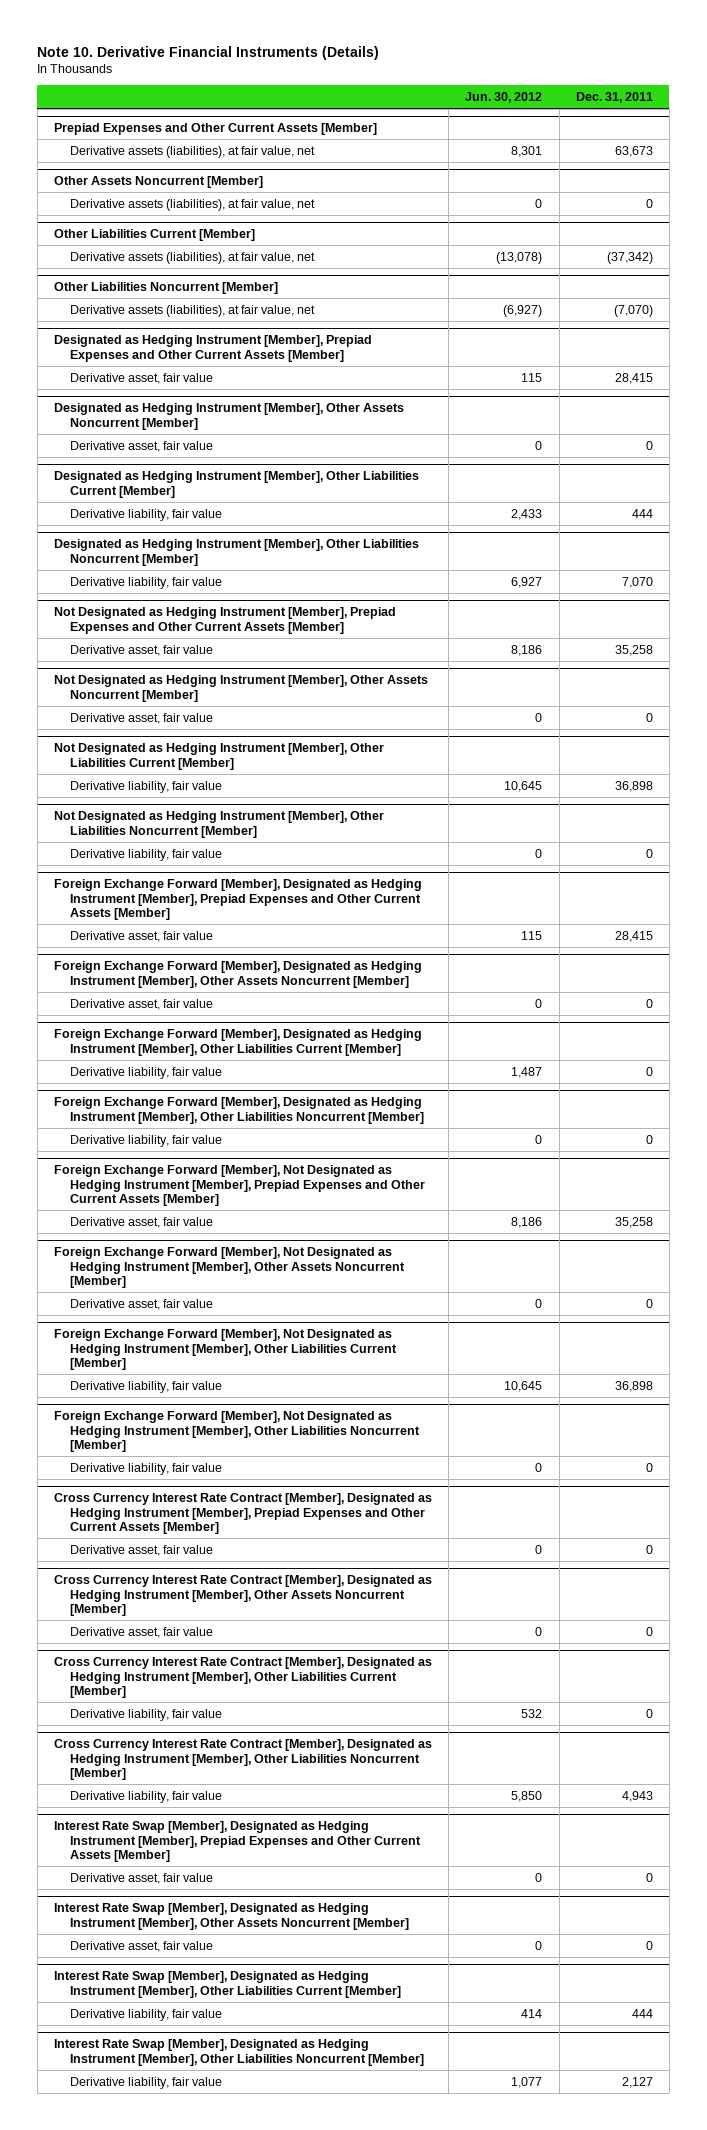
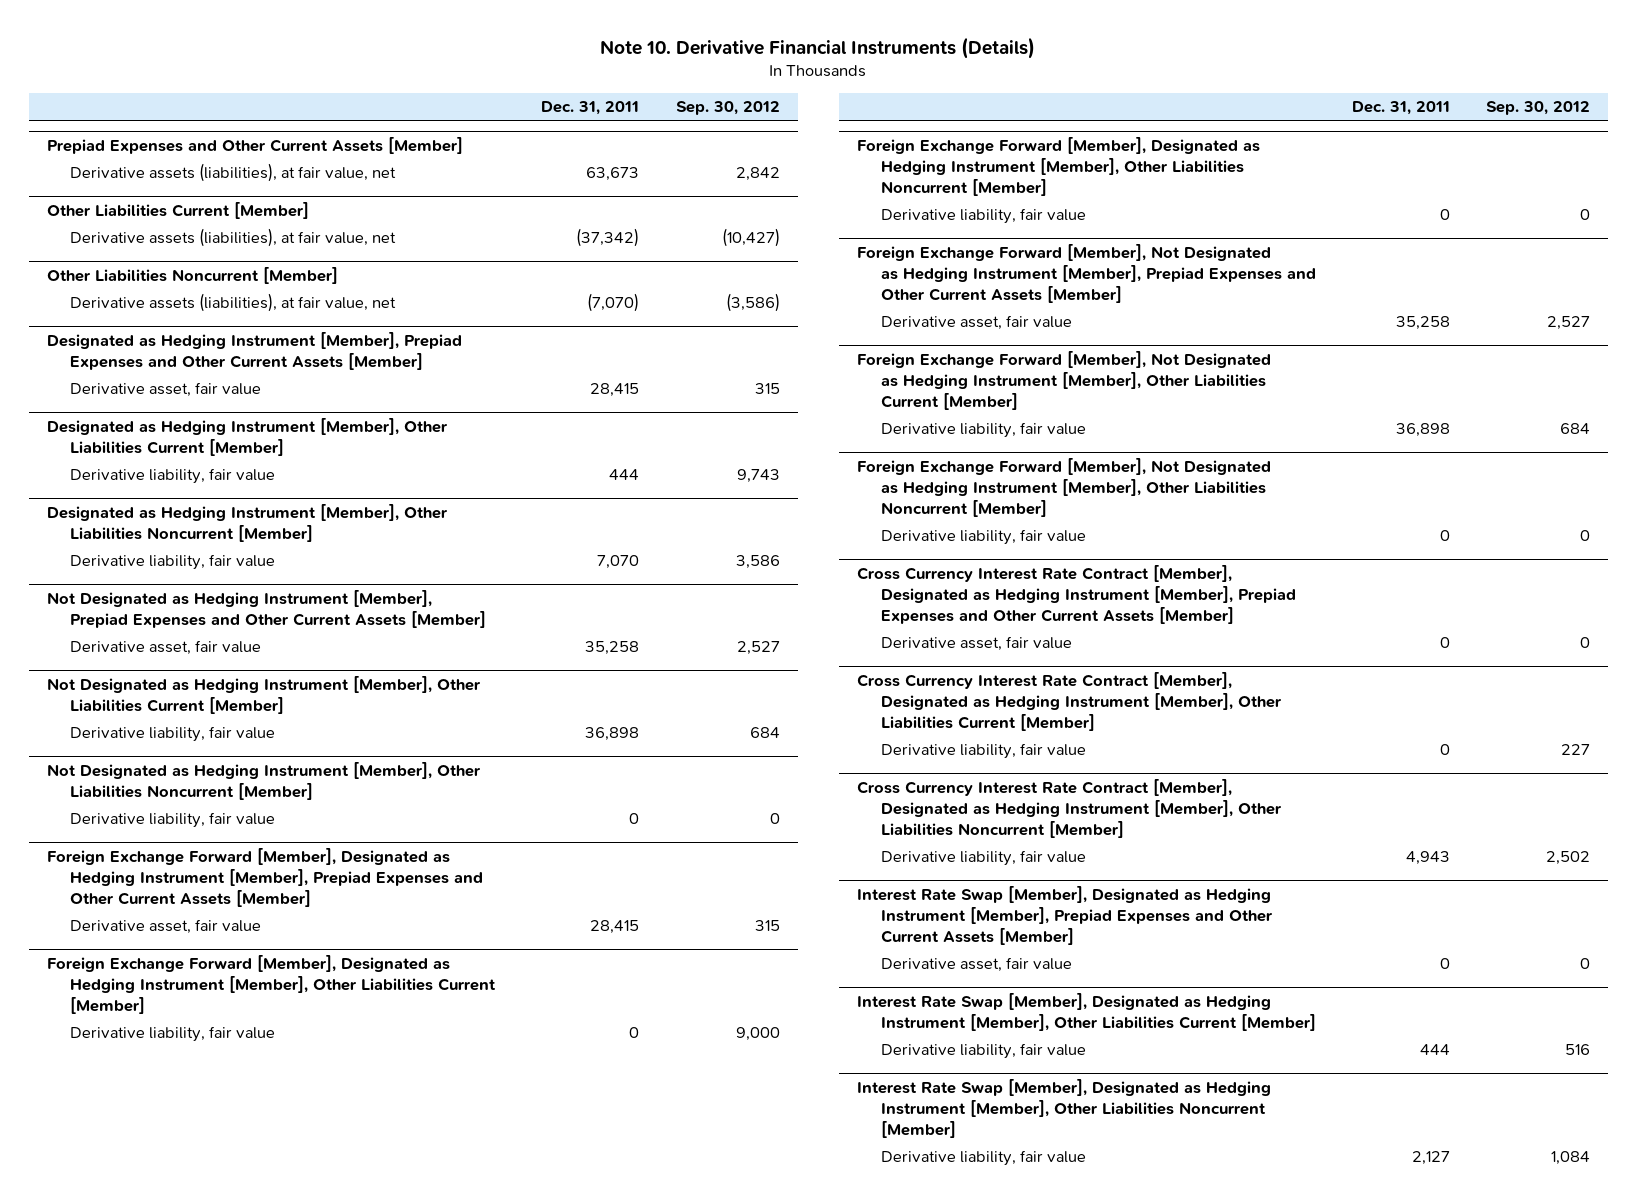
- | Jun. 30, 2012 | Dec. 31, 2011
+ | Dec. 31, 2011 | Sep. 30, 2012
- Other Assets Noncurrent [Member]
- Derivative assets (liabilities), at fair value, net | 0 | 0
- Designated as Hedging Instrument [Member], Other Assets Noncurrent [Member]
- Derivative asset, fair value | 0 | 0
- Not Designated as Hedging Instrument [Member], Other Assets Noncurrent [Member]
- Derivative asset, fair value | 0 | 0
- Foreign Exchange Forward [Member], Designated as Hedging Instrument [Member], Other Assets Noncurrent [Member]
- Derivative asset, fair value | 0 | 0
- Foreign Exchange Forward [Member], Not Designated as Hedging Instrument [Member], Other Assets Noncurrent [Member]
- Derivative asset, fair value | 0 | 0
- Cross Currency Interest Rate Contract [Member], Designated as Hedging Instrument [Member], Other Assets Noncurrent [Member]
- Derivative asset, fair value | 0 | 0
- Interest Rate Swap [Member], Designated as Hedging Instrument [Member], Other Assets Noncurrent [Member]
- Derivative asset, fair value | 0 | 0

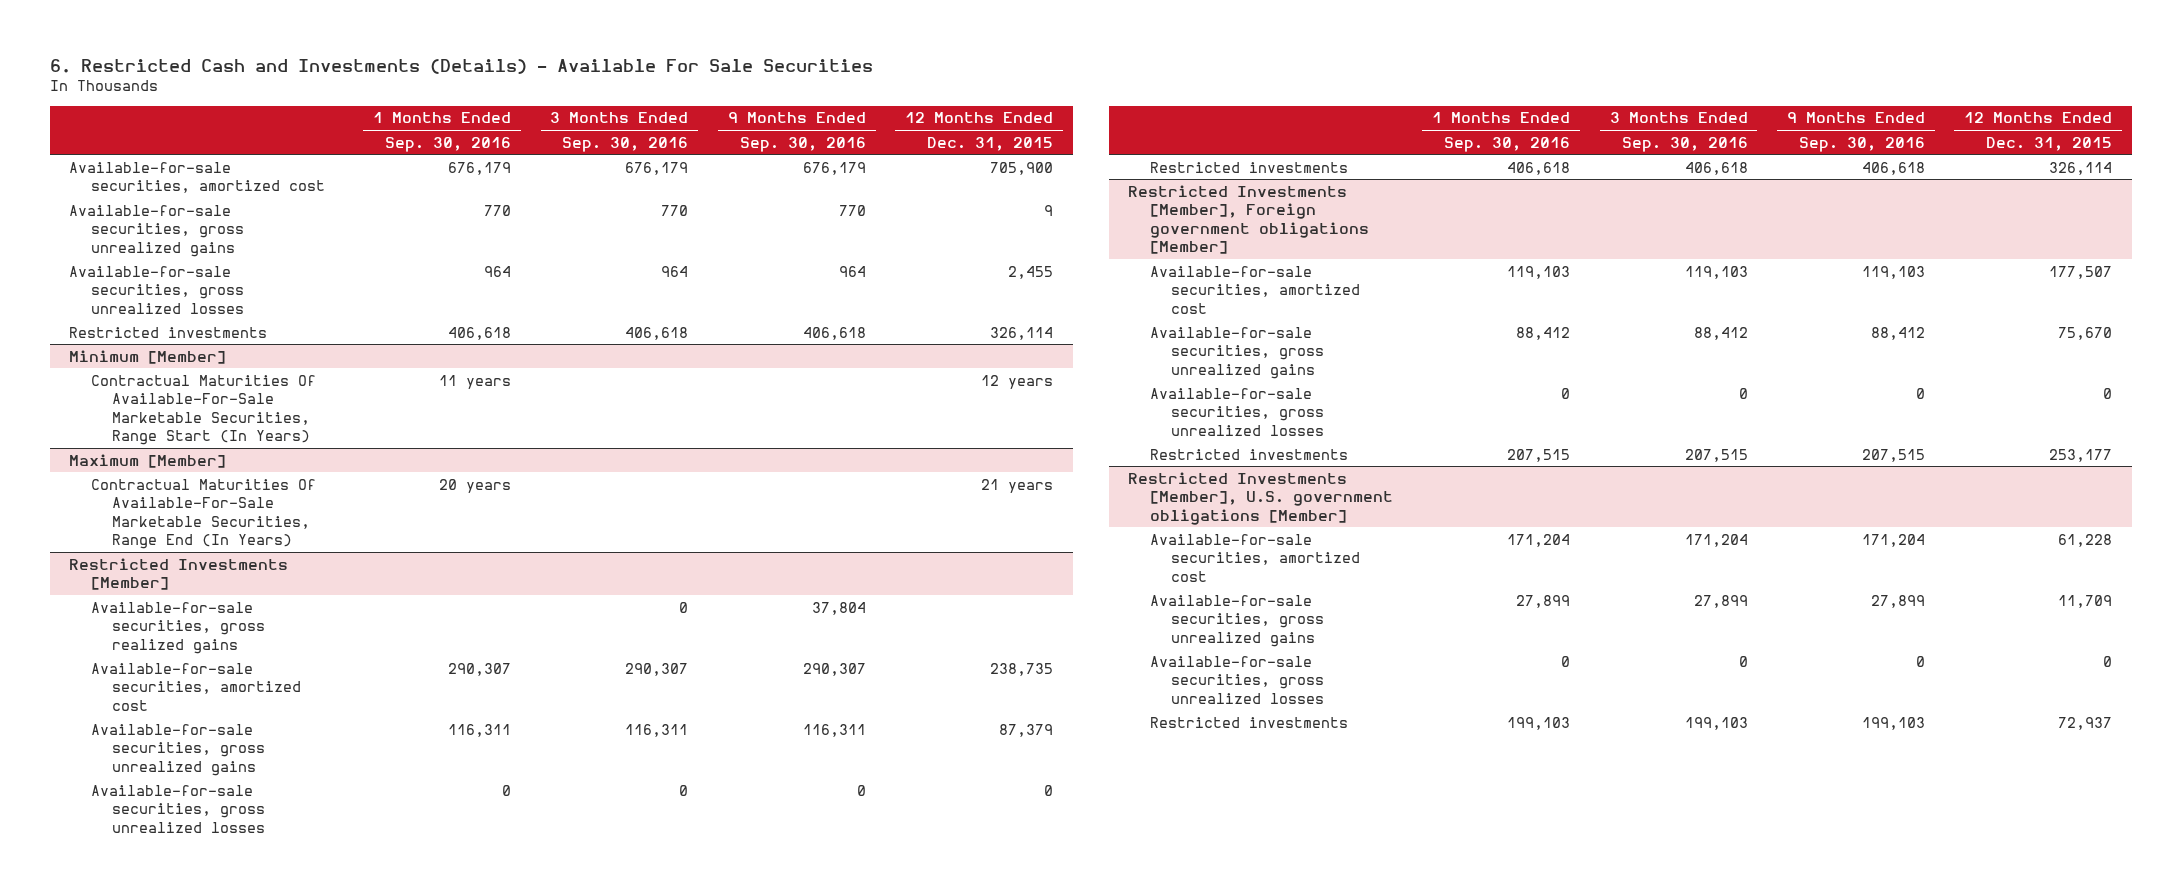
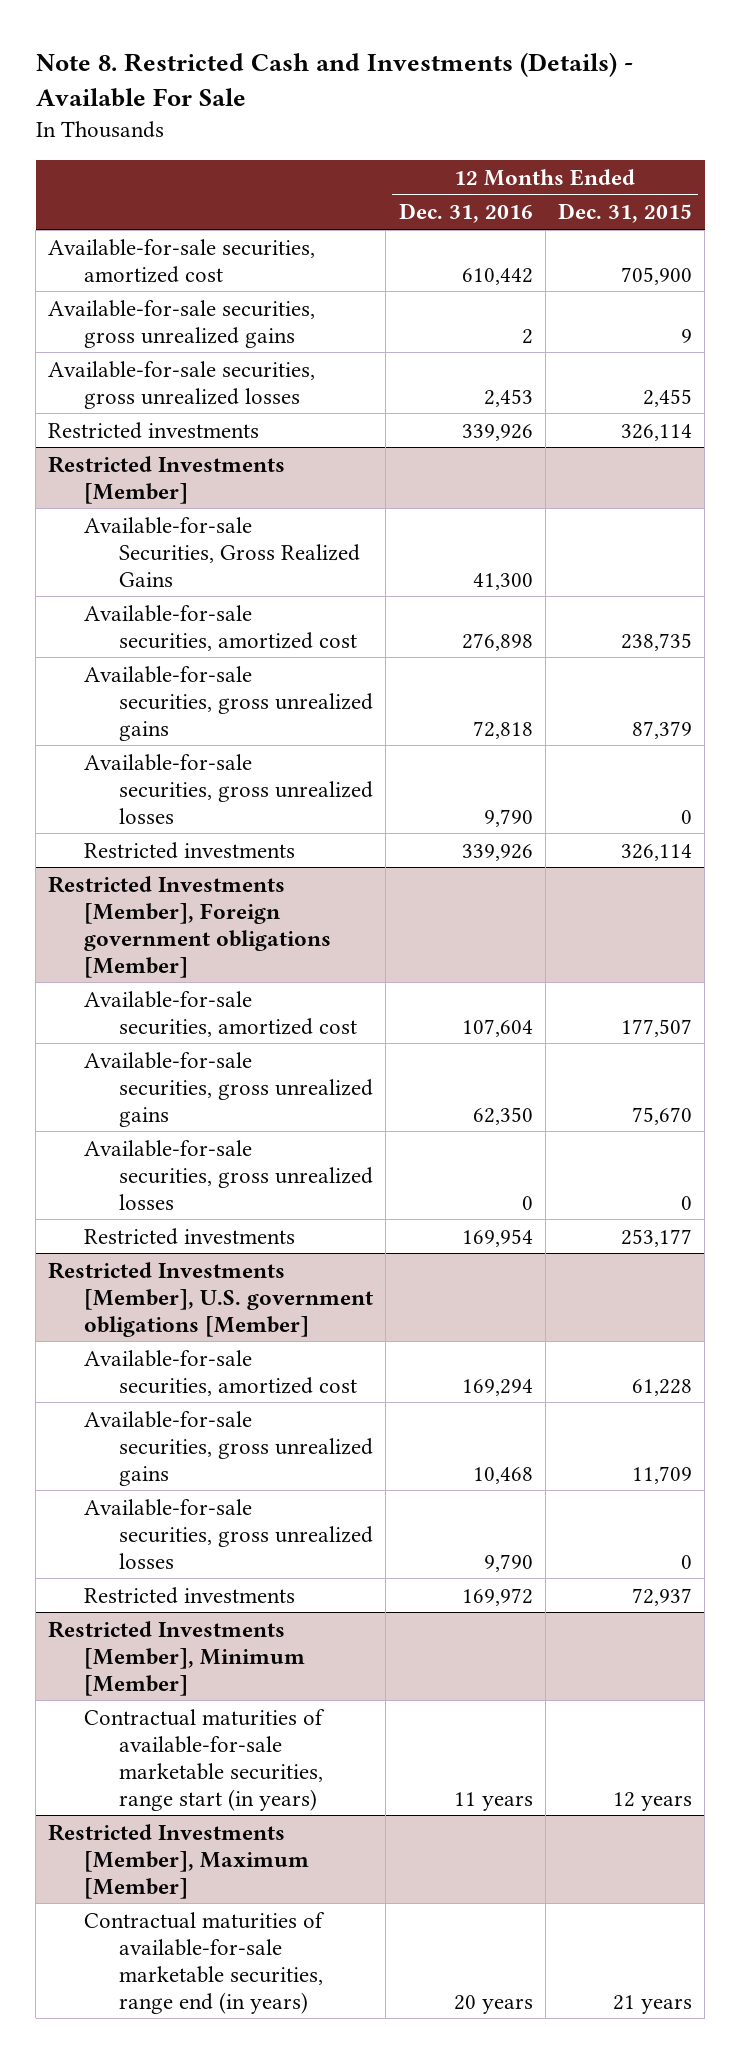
- 6. Restricted Cash and Investments (Details) - Available For Sale Securities
+ Note 8. Restricted Cash and Investments (Details) - Available For Sale
- | 1 Months Ended Sep. 30, 2016 | 3 Months Ended Sep. 30, 2016 | 9 Months Ended Sep. 30, 2016 | 12 Months Ended Dec. 31, 2015
+ | 12 Months Ended Dec. 31, 2016 | 12 Months Ended Dec. 31, 2015
- Minimum [Member]
- Contractual Maturities Of Available-For-Sale Marketable Securities, Range Start (In Years) | 11 years | | | 12 years
- Maximum [Member]
- Contractual Maturities Of Available-For-Sale Marketable Securities, Range End (In Years) | 20 years | | | 21 years
@ Restricted Investments [Member]
- Available-for-sale securities, gross realized gains | | 0 | 37,804 |
+ Available-for-sale Securities, Gross Realized Gains | 41,300 |
+ Restricted Investments [Member], Minimum [Member]
+ Contractual maturities of available-for-sale marketable securities, range start (in years) | 11 years | 12 years
+ Restricted Investments [Member], Maximum [Member]
+ Contractual maturities of available-for-sale marketable securities, range end (in years) | 20 years | 21 years

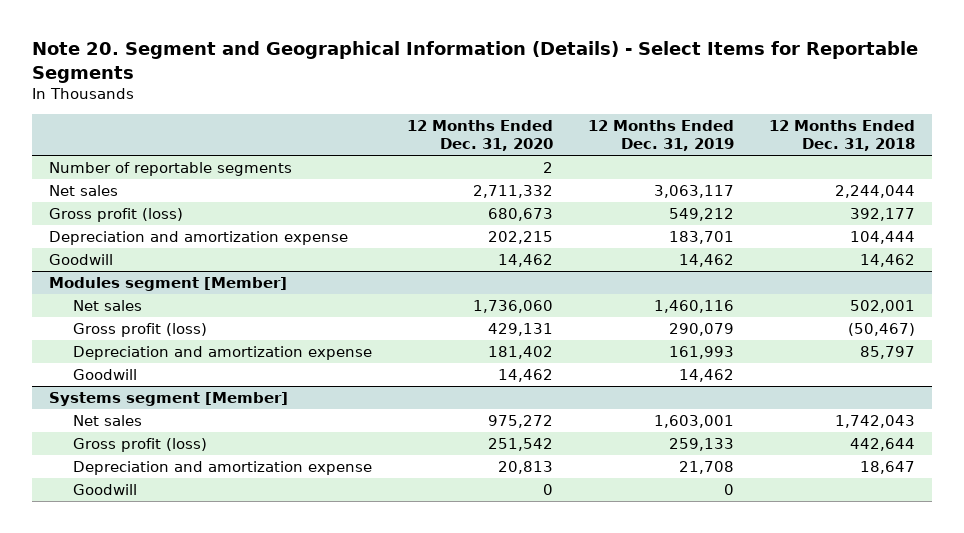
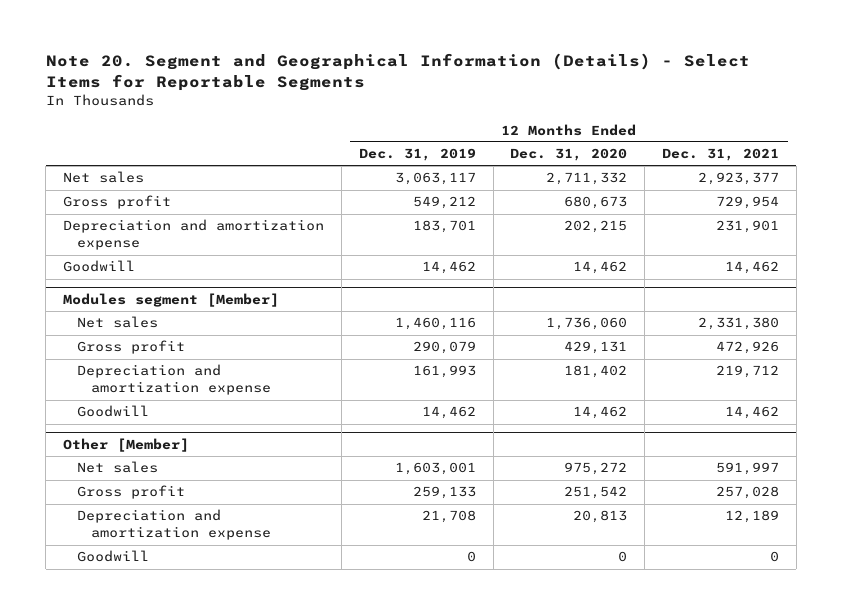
- | 12 Months Ended Dec. 31, 2020 | 12 Months Ended Dec. 31, 2019 | 12 Months Ended Dec. 31, 2018
+ | 12 Months Ended Dec. 31, 2019 | 12 Months Ended Dec. 31, 2020 | 12 Months Ended Dec. 31, 2021
- Number of reportable segments | 2 | |
- Gross profit (loss) | 680,673 | 549,212 | 392,177
+ Gross profit | 549,212 | 680,673 | 729,954
@ Modules segment [Member]
- Gross profit (loss) | 429,131 | 290,079 | (50,467)
+ Gross profit | 290,079 | 429,131 | 472,926
- Systems segment [Member]
+ Other [Member]
- Gross profit (loss) | 251,542 | 259,133 | 442,644
+ Gross profit | 259,133 | 251,542 | 257,028

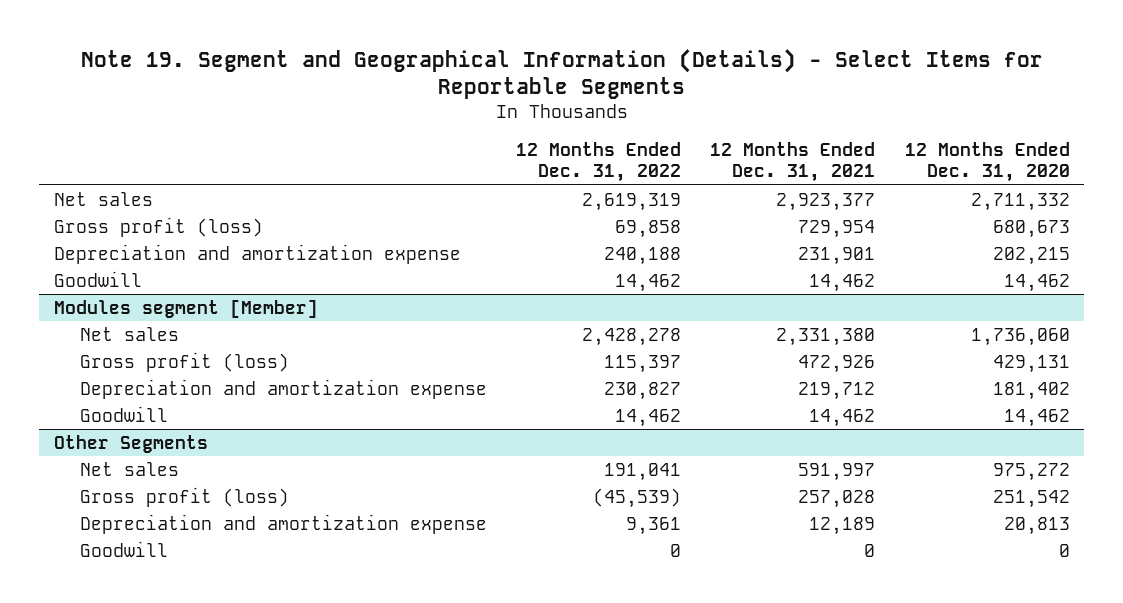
- Note 20. Segment and Geographical Information (Details) - Select Items for Reportable Segments
+ Note 19. Segment and Geographical Information (Details) - Select Items for Reportable Segments
- | 12 Months Ended Dec. 31, 2019 | 12 Months Ended Dec. 31, 2020 | 12 Months Ended Dec. 31, 2021
+ | 12 Months Ended Dec. 31, 2022 | 12 Months Ended Dec. 31, 2021 | 12 Months Ended Dec. 31, 2020
- Gross profit | 549,212 | 680,673 | 729,954
+ Gross profit (loss) | 69,858 | 729,954 | 680,673
@ Modules segment [Member]
- Gross profit | 290,079 | 429,131 | 472,926
+ Gross profit (loss) | 115,397 | 472,926 | 429,131
- Other [Member]
+ Other Segments
- Gross profit | 259,133 | 251,542 | 257,028
+ Gross profit (loss) | (45,539) | 257,028 | 251,542

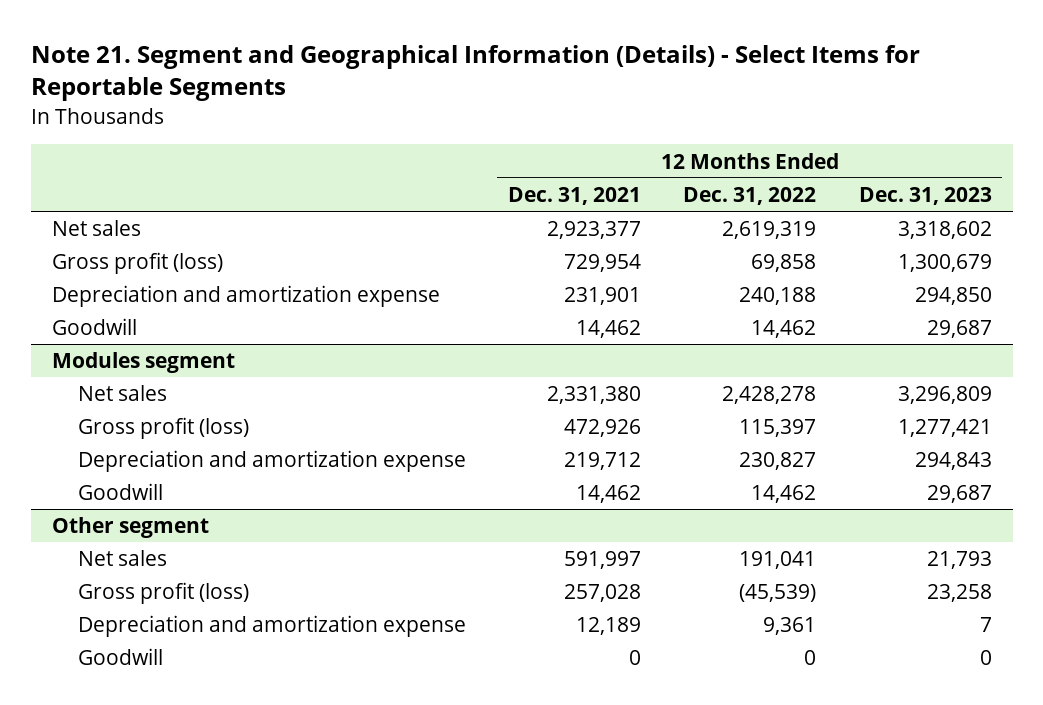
- Note 19. Segment and Geographical Information (Details) - Select Items for Reportable Segments
+ Note 21. Segment and Geographical Information (Details) - Select Items for Reportable Segments
- | 12 Months Ended Dec. 31, 2022 | 12 Months Ended Dec. 31, 2021 | 12 Months Ended Dec. 31, 2020
+ | 12 Months Ended Dec. 31, 2021 | 12 Months Ended Dec. 31, 2022 | 12 Months Ended Dec. 31, 2023
- Modules segment [Member]
+ Modules segment
- Other Segments
+ Other segment

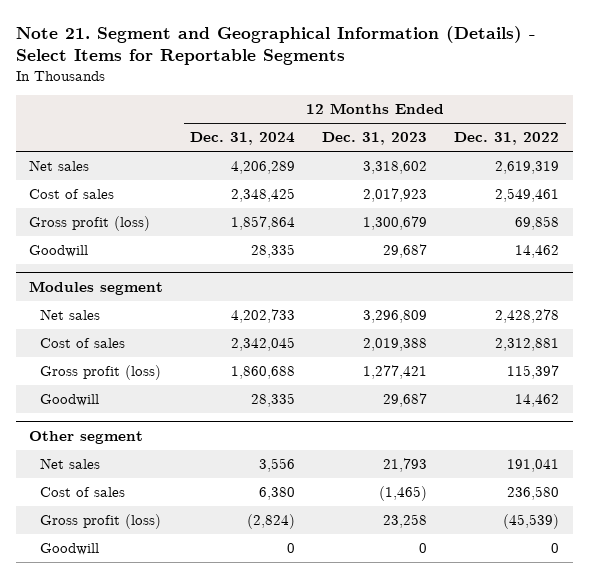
- | 12 Months Ended Dec. 31, 2021 | 12 Months Ended Dec. 31, 2022 | 12 Months Ended Dec. 31, 2023
+ | 12 Months Ended Dec. 31, 2024 | 12 Months Ended Dec. 31, 2023 | 12 Months Ended Dec. 31, 2022
+ Cost of sales | 2,348,425 | 2,017,923 | 2,549,461
- Depreciation and amortization expense | 231,901 | 240,188 | 294,850
@ Modules segment
+ Cost of sales | 2,342,045 | 2,019,388 | 2,312,881
- Depreciation and amortization expense | 219,712 | 230,827 | 294,843
@ Other segment
+ Cost of sales | 6,380 | (1,465) | 236,580
- Depreciation and amortization expense | 12,189 | 9,361 | 7

